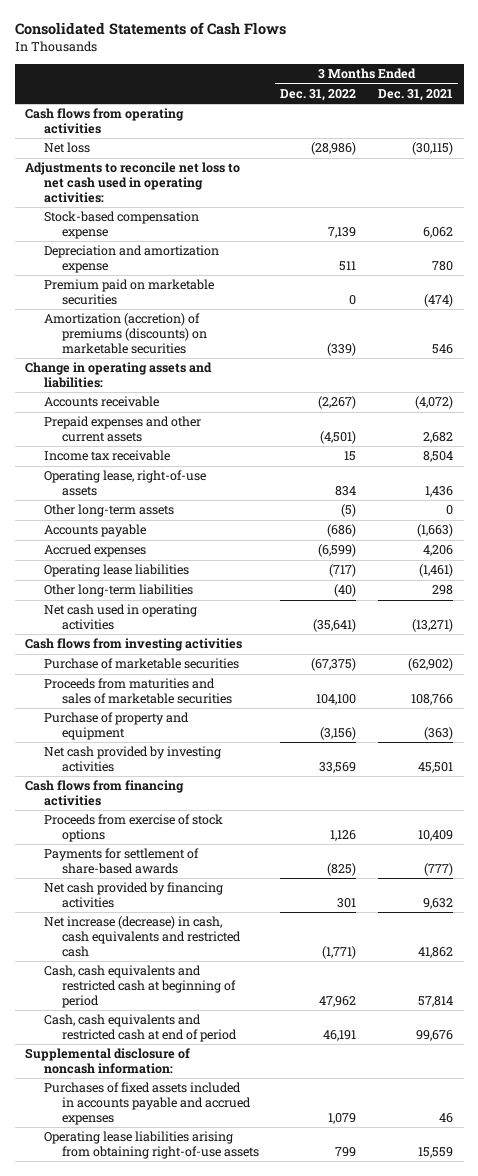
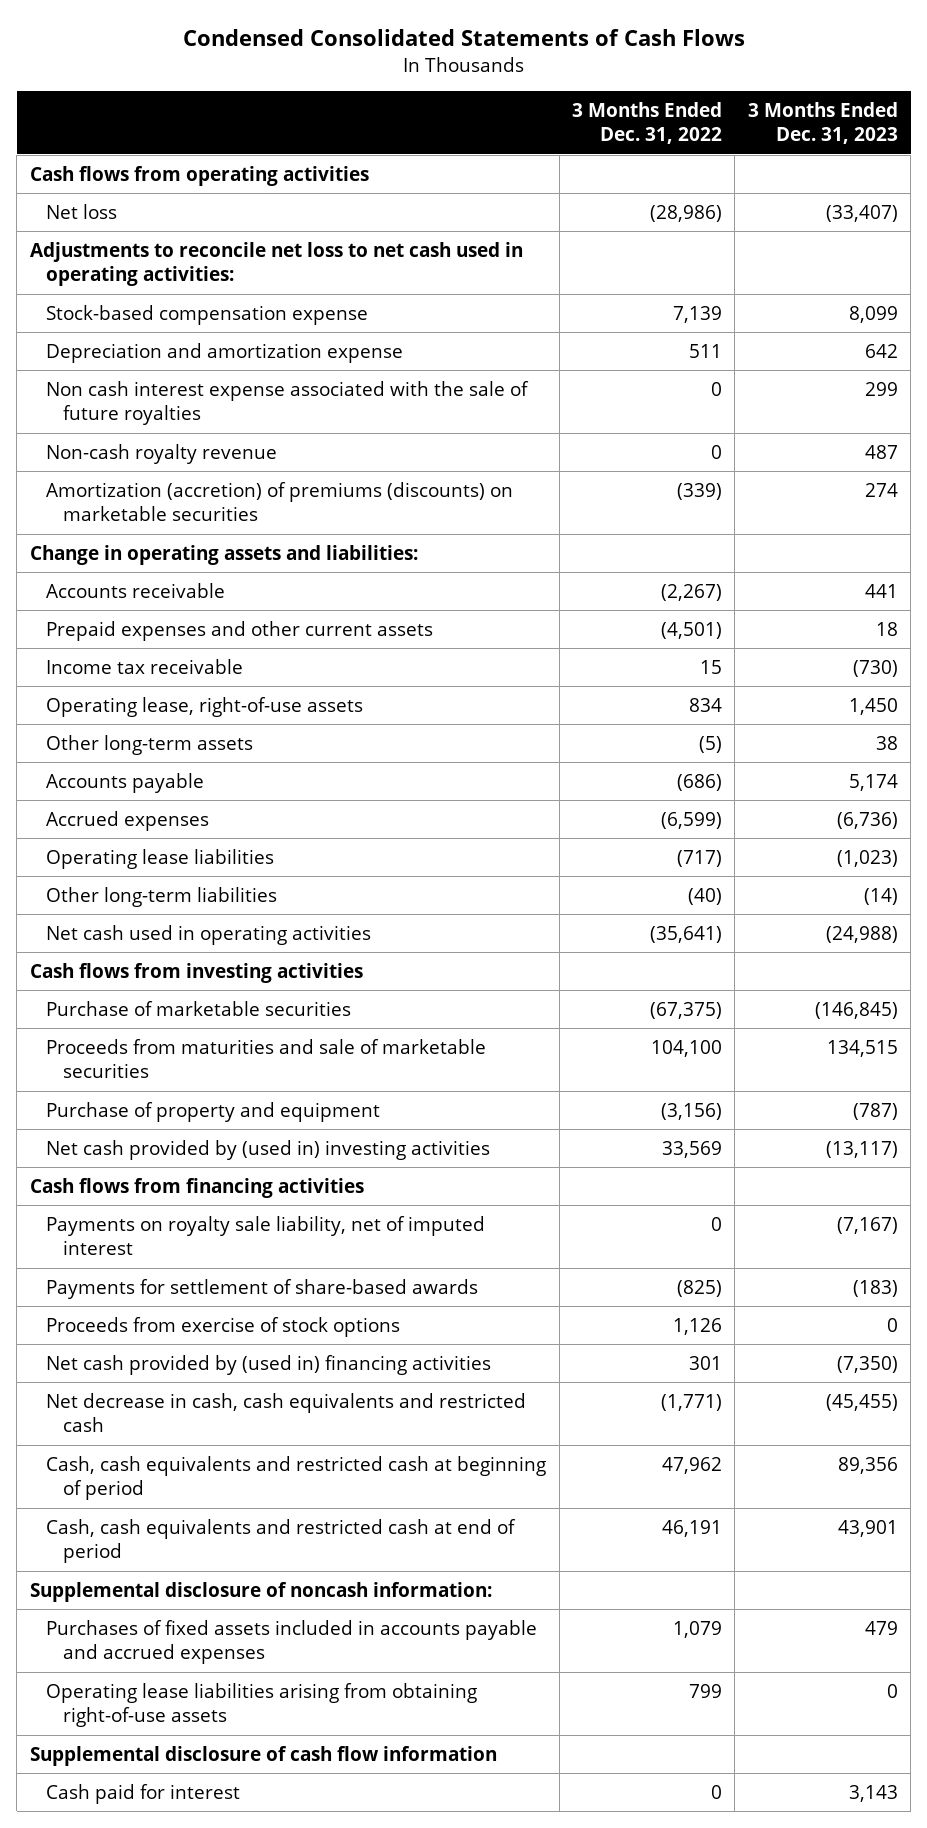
- Consolidated Statements of Cash Flows
+ Condensed Consolidated Statements of Cash Flows
- | 3 Months Ended Dec. 31, 2022 | 3 Months Ended Dec. 31, 2021
+ | 3 Months Ended Dec. 31, 2022 | 3 Months Ended Dec. 31, 2023
- Premium paid on marketable securities | 0 | (474)
+ Non cash interest expense associated with the sale of future royalties | 0 | 299
+ Non-cash royalty revenue | 0 | 487
- Proceeds from maturities and sales of marketable securities | 104,100 | 108,766
+ Proceeds from maturities and sale of marketable securities | 104,100 | 134,515
- Net cash provided by investing activities | 33,569 | 45,501
+ Net cash provided by (used in) investing activities | 33,569 | (13,117)
+ Payments on royalty sale liability, net of imputed interest | 0 | (7,167)
- Net cash provided by financing activities | 301 | 9,632
- Net increase (decrease) in cash, cash equivalents and restricted cash | (1,771) | 41,862
moved down: Proceeds from exercise of stock options | 1,126 | 0
+ Net cash provided by (used in) financing activities | 301 | (7,350)
+ Net decrease in cash, cash equivalents and restricted cash | (1,771) | (45,455)
+ Supplemental disclosure of cash flow information
+ Cash paid for interest | 0 | 3,143

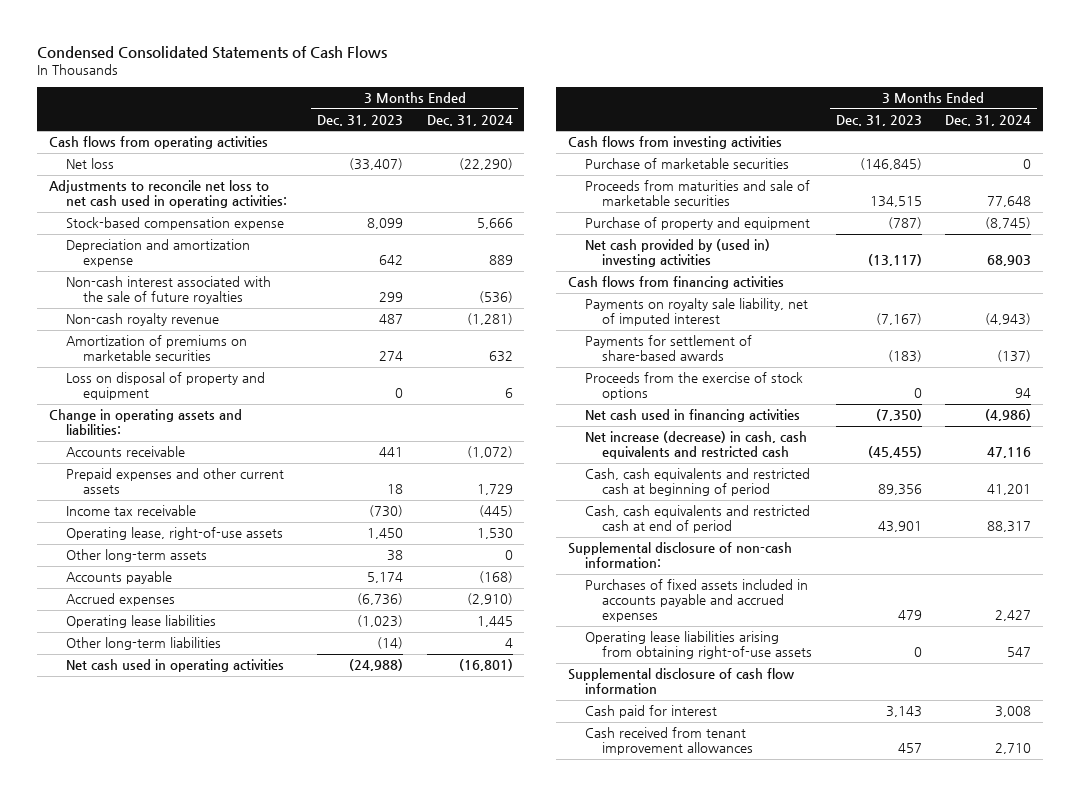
- | 3 Months Ended Dec. 31, 2022 | 3 Months Ended Dec. 31, 2023
+ | 3 Months Ended Dec. 31, 2023 | 3 Months Ended Dec. 31, 2024
- Non cash interest expense associated with the sale of future royalties | 0 | 299
+ Non-cash interest associated with the sale of future royalties | 299 | (536)
- Amortization (accretion) of premiums (discounts) on marketable securities | (339) | 274
+ Amortization of premiums on marketable securities | 274 | 632
+ Loss on disposal of property and equipment | 0 | 6
- Proceeds from exercise of stock options | 1,126 | 0
- Net cash provided by (used in) financing activities | 301 | (7,350)
- Net decrease in cash, cash equivalents and restricted cash | (1,771) | (45,455)
+ Proceeds from the exercise of stock options | 0 | 94
+ Net cash used in financing activities | (7,350) | (4,986)
+ Net increase (decrease) in cash, cash equivalents and restricted cash | (45,455) | 47,116
- Supplemental disclosure of noncash information:
+ Supplemental disclosure of non-cash information:
+ Cash received from tenant improvement allowances | 457 | 2,710

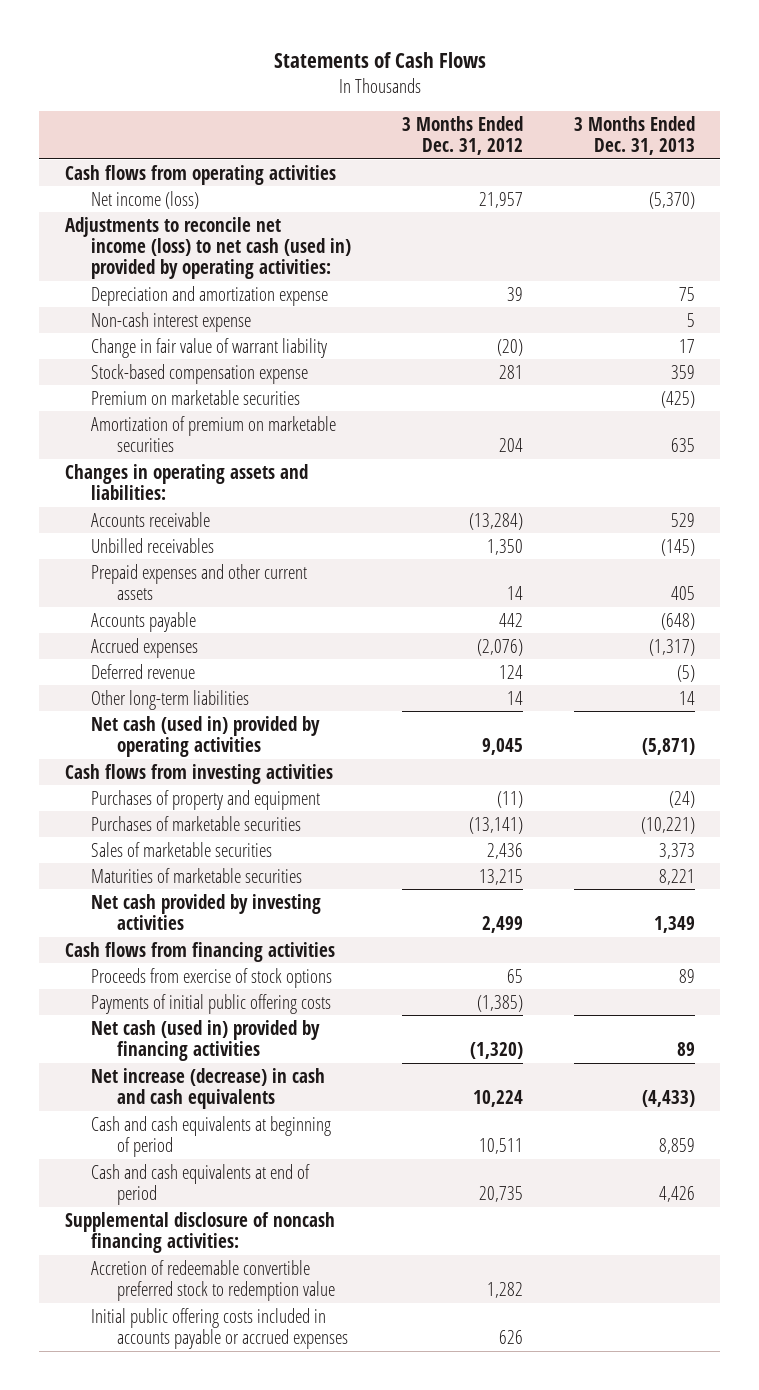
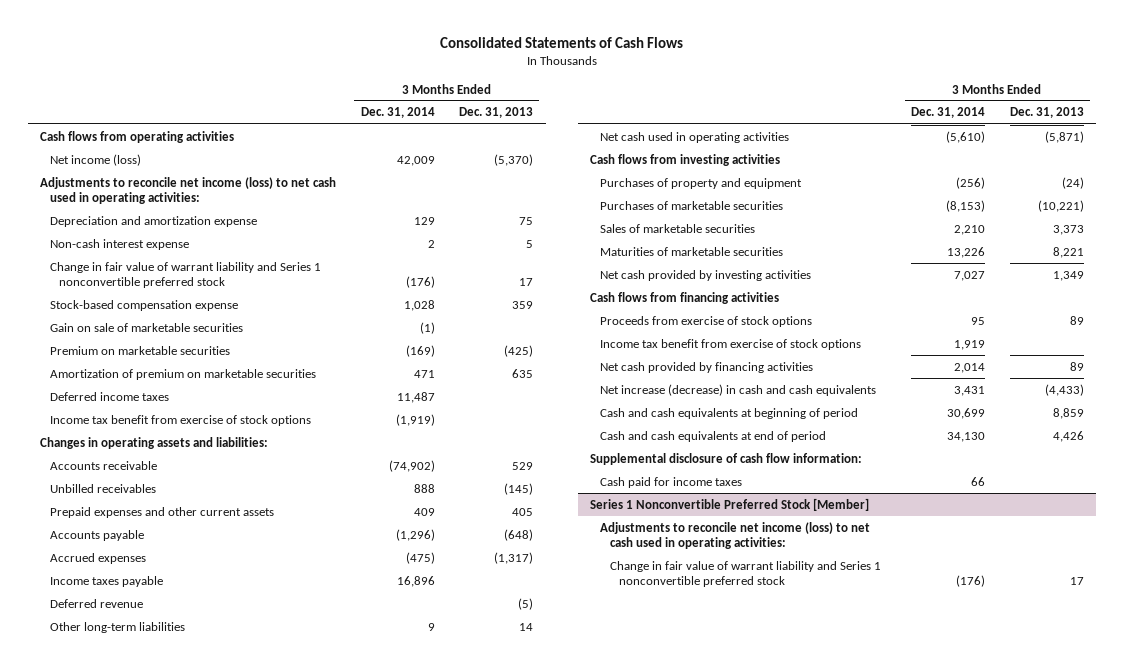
- Statements of Cash Flows
+ Consolidated Statements of Cash Flows
- | 3 Months Ended Dec. 31, 2012 | 3 Months Ended Dec. 31, 2013
+ | 3 Months Ended Dec. 31, 2014 | 3 Months Ended Dec. 31, 2013
- Adjustments to reconcile net income (loss) to net cash (used in) provided by operating activities:
+ Adjustments to reconcile net income (loss) to net cash used in operating activities:
- Change in fair value of warrant liability | (20) | 17
+ Change in fair value of warrant liability and Series 1 nonconvertible preferred stock | (176) | 17
+ Gain on sale of marketable securities | (1) |
+ Deferred income taxes | 11,487 |
+ Income tax benefit from exercise of stock options | (1,919) |
+ Income taxes payable | 16,896 |
- Net cash (used in) provided by operating activities | 9,045 | (5,871)
+ Net cash used in operating activities | (5,610) | (5,871)
- Payments of initial public offering costs | (1,385) |
- Net cash (used in) provided by financing activities | (1,320) | 89
+ Income tax benefit from exercise of stock options | 1,919 |
+ Net cash provided by financing activities | 2,014 | 89
- Supplemental disclosure of noncash financing activities:
- Accretion of redeemable convertible preferred stock to redemption value | 1,282 |
- Initial public offering costs included in accounts payable or accrued expenses | 626 |
+ Supplemental disclosure of cash flow information:
+ Cash paid for income taxes | 66 |
+ Series 1 Nonconvertible Preferred Stock [Member]
+ Adjustments to reconcile net income (loss) to net cash used in operating activities:
+ Change in fair value of warrant liability and Series 1 nonconvertible preferred stock | (176) | 17

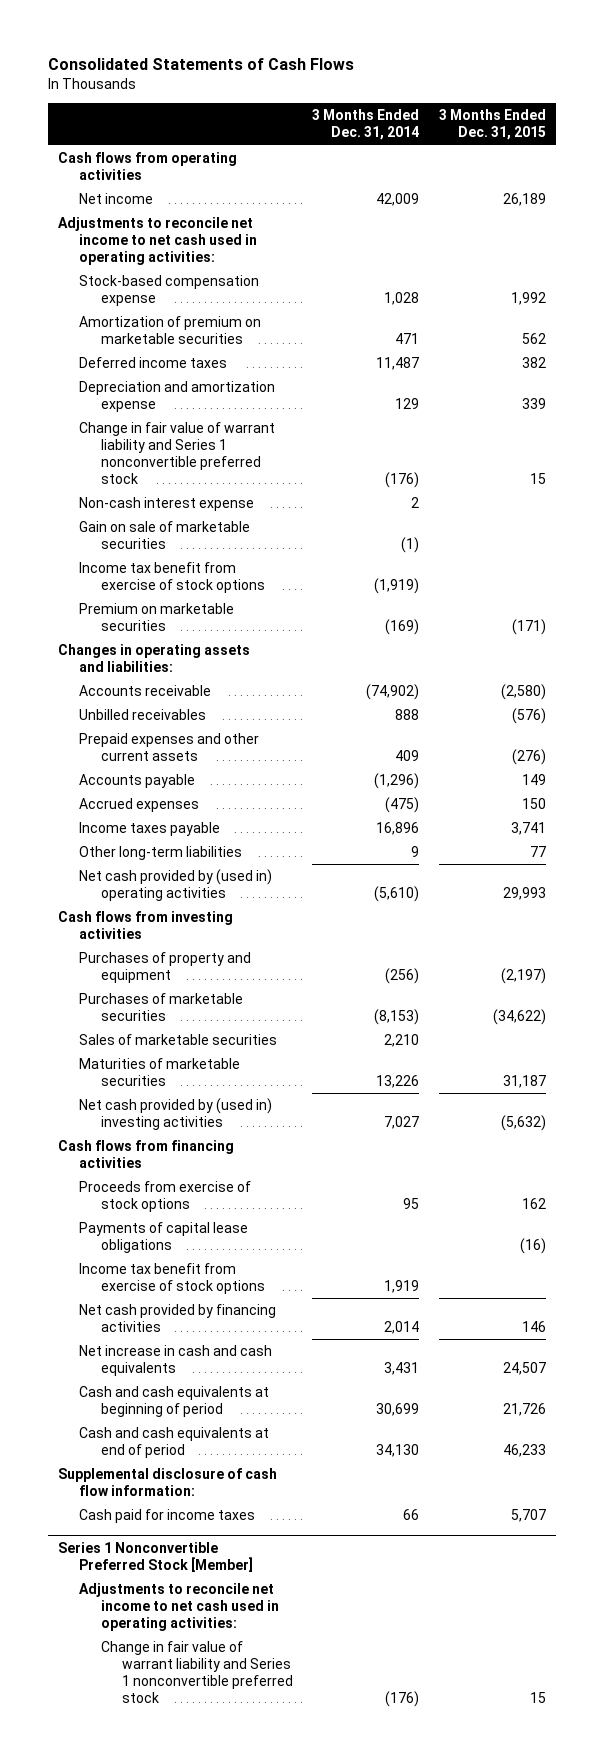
- | 3 Months Ended Dec. 31, 2014 | 3 Months Ended Dec. 31, 2013
+ | 3 Months Ended Dec. 31, 2014 | 3 Months Ended Dec. 31, 2015
- Net income (loss) | 42,009 | (5,370)
- Adjustments to reconcile net income (loss) to net cash used in operating activities:
+ Net income | 42,009 | 26,189
+ Adjustments to reconcile net income to net cash used in operating activities:
moved down: Depreciation and amortization expense | 129 | 339
moved down: Change in fair value of warrant liability and Series 1 nonconvertible preferred stock | (176) | 15
moved down: Non-cash interest expense | 2 |
moved down: Gain on sale of marketable securities | (1) |
moved down: Premium on marketable securities | (169) | (171)
- Deferred revenue | | (5)
- Net cash used in operating activities | (5,610) | (5,871)
+ Net cash provided by (used in) operating activities | (5,610) | 29,993
- Net cash provided by investing activities | 7,027 | 1,349
+ Net cash provided by (used in) investing activities | 7,027 | (5,632)
+ Payments of capital lease obligations | | (16)
- Net increase (decrease) in cash and cash equivalents | 3,431 | (4,433)
+ Net increase in cash and cash equivalents | 3,431 | 24,507
@ Series 1 Nonconvertible Preferred Stock [Member]
- Adjustments to reconcile net income (loss) to net cash used in operating activities:
+ Adjustments to reconcile net income to net cash used in operating activities:

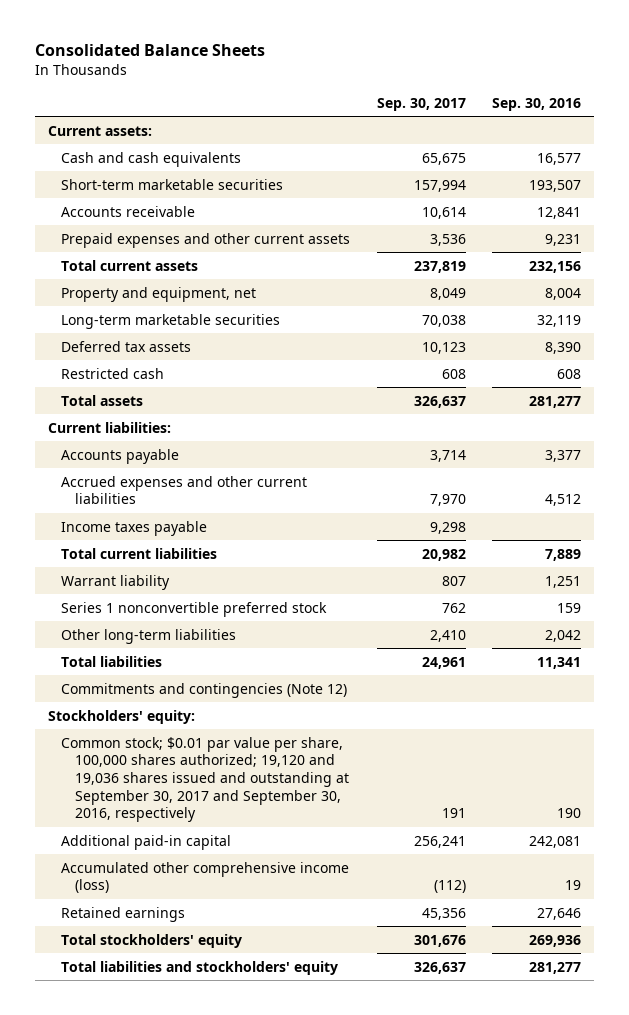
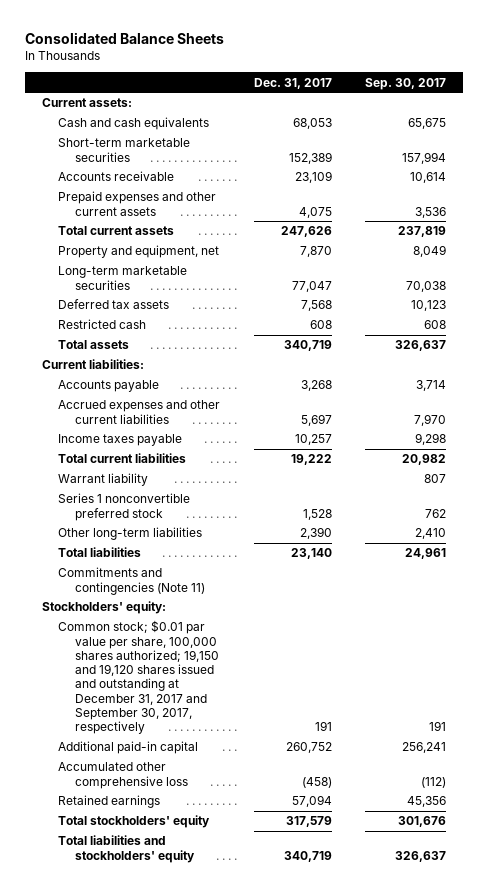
- | Sep. 30, 2017 | Sep. 30, 2016
+ | Dec. 31, 2017 | Sep. 30, 2017
- Commitments and contingencies (Note 12)
+ Commitments and contingencies (Note 11)
- Common stock; $0.01 par value per share, 100,000 shares authorized; 19,120 and 19,036 shares issued and outstanding at September 30, 2017 and September 30, 2016, respectively | 191 | 190
+ Common stock; $0.01 par value per share, 100,000 shares authorized; 19,150 and 19,120 shares issued and outstanding at December 31, 2017 and September 30, 2017, respectively | 191 | 191
- Accumulated other comprehensive income (loss) | (112) | 19
+ Accumulated other comprehensive loss | (458) | (112)

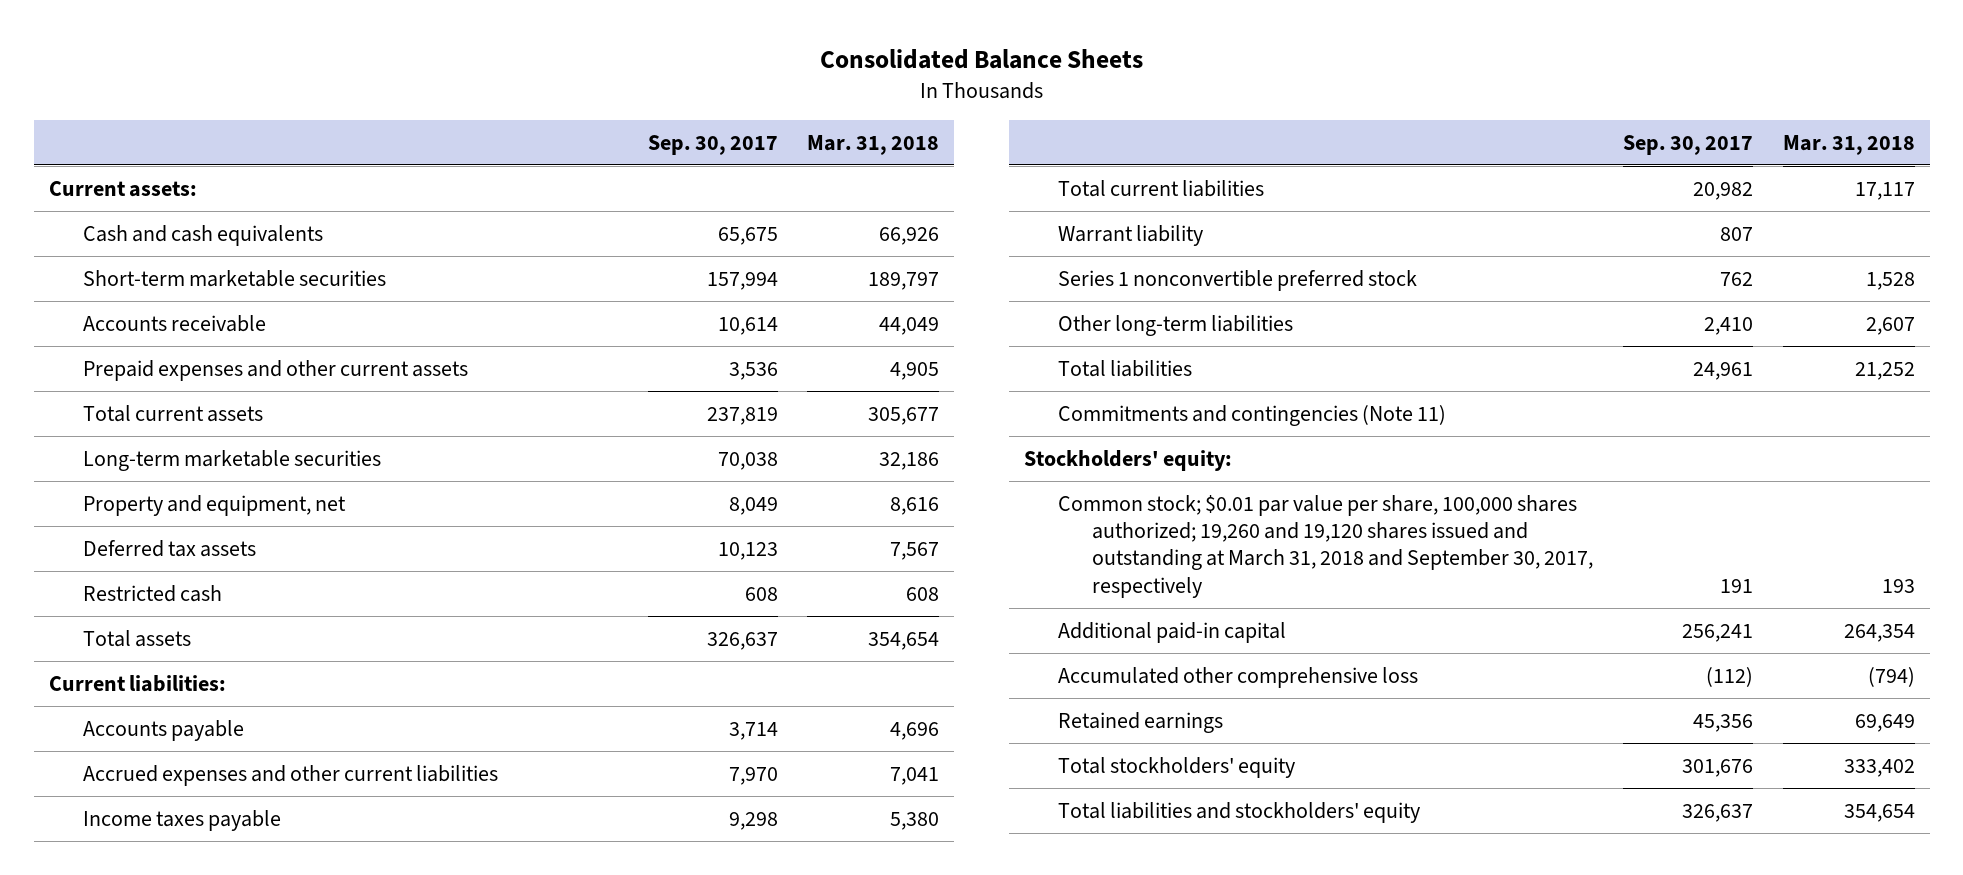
- | Dec. 31, 2017 | Sep. 30, 2017
+ | Sep. 30, 2017 | Mar. 31, 2018
moved down: Property and equipment, net | 8,049 | 8,616
- Common stock; $0.01 par value per share, 100,000 shares authorized; 19,150 and 19,120 shares issued and outstanding at December 31, 2017 and September 30, 2017, respectively | 191 | 191
+ Common stock; $0.01 par value per share, 100,000 shares authorized; 19,260 and 19,120 shares issued and outstanding at March 31, 2018 and September 30, 2017, respectively | 191 | 193

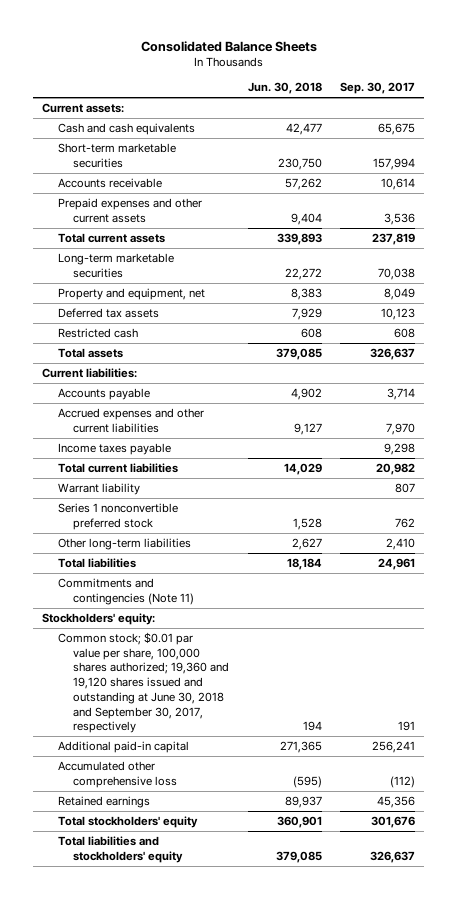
- | Sep. 30, 2017 | Mar. 31, 2018
+ | Jun. 30, 2018 | Sep. 30, 2017
- Common stock; $0.01 par value per share, 100,000 shares authorized; 19,260 and 19,120 shares issued and outstanding at March 31, 2018 and September 30, 2017, respectively | 191 | 193
+ Common stock; $0.01 par value per share, 100,000 shares authorized; 19,360 and 19,120 shares issued and outstanding at June 30, 2018 and September 30, 2017, respectively | 194 | 191

